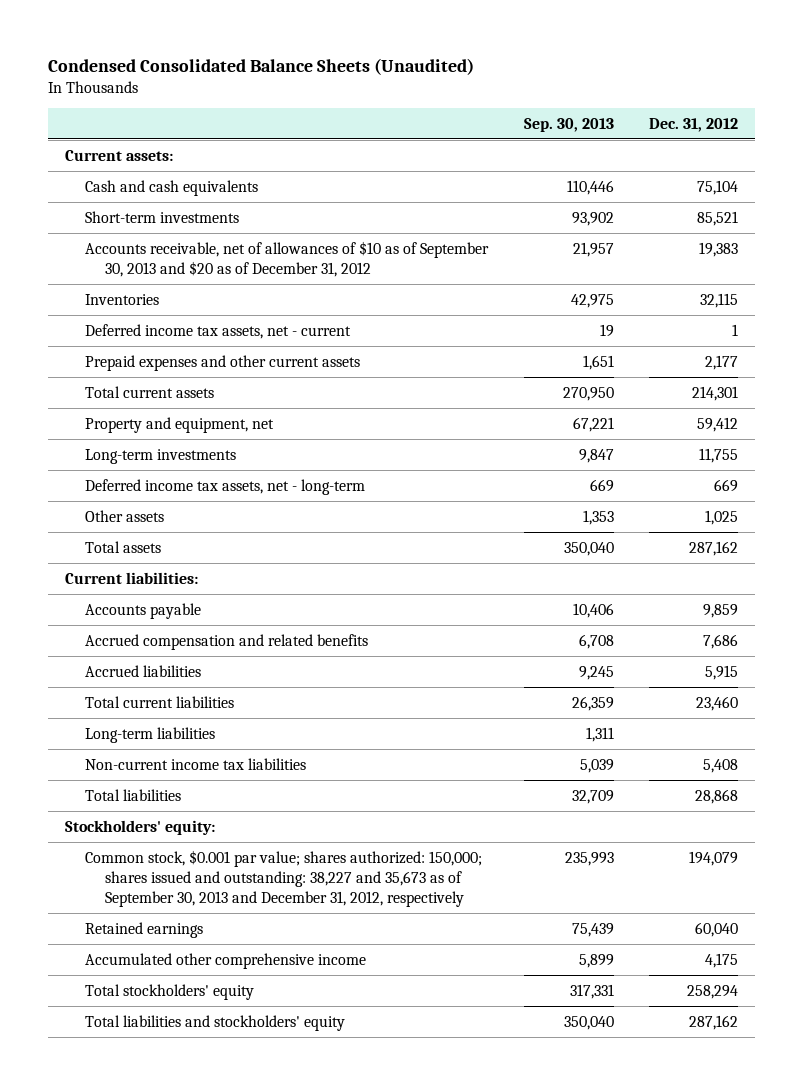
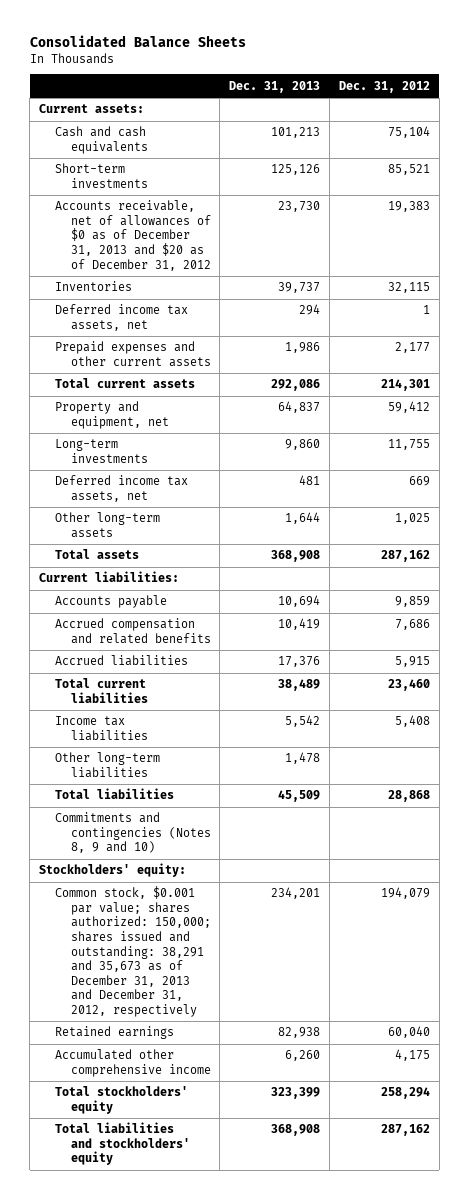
- Condensed Consolidated Balance Sheets (Unaudited)
+ Consolidated Balance Sheets
- | Sep. 30, 2013 | Dec. 31, 2012
+ | Dec. 31, 2013 | Dec. 31, 2012
- Accounts receivable, net of allowances of $10 as of September 30, 2013 and $20 as of December 31, 2012 | 21,957 | 19,383
+ Accounts receivable, net of allowances of $0 as of December 31, 2013 and $20 as of December 31, 2012 | 23,730 | 19,383
- Deferred income tax assets, net - current | 19 | 1
+ Deferred income tax assets, net | 294 | 1
- Deferred income tax assets, net - long-term | 669 | 669
- Other assets | 1,353 | 1,025
+ Deferred income tax assets, net | 481 | 669
+ Other long-term assets | 1,644 | 1,025
- Long-term liabilities | 1,311 |
- Non-current income tax liabilities | 5,039 | 5,408
+ Income tax liabilities | 5,542 | 5,408
+ Other long-term liabilities | 1,478 |
+ Commitments and contingencies (Notes 8, 9 and 10)
- Common stock, $0.001 par value; shares authorized: 150,000; shares issued and outstanding: 38,227 and 35,673 as of September 30, 2013 and December 31, 2012, respectively | 235,993 | 194,079
+ Common stock, $0.001 par value; shares authorized: 150,000; shares issued and outstanding: 38,291 and 35,673 as of December 31, 2013 and December 31, 2012, respectively | 234,201 | 194,079

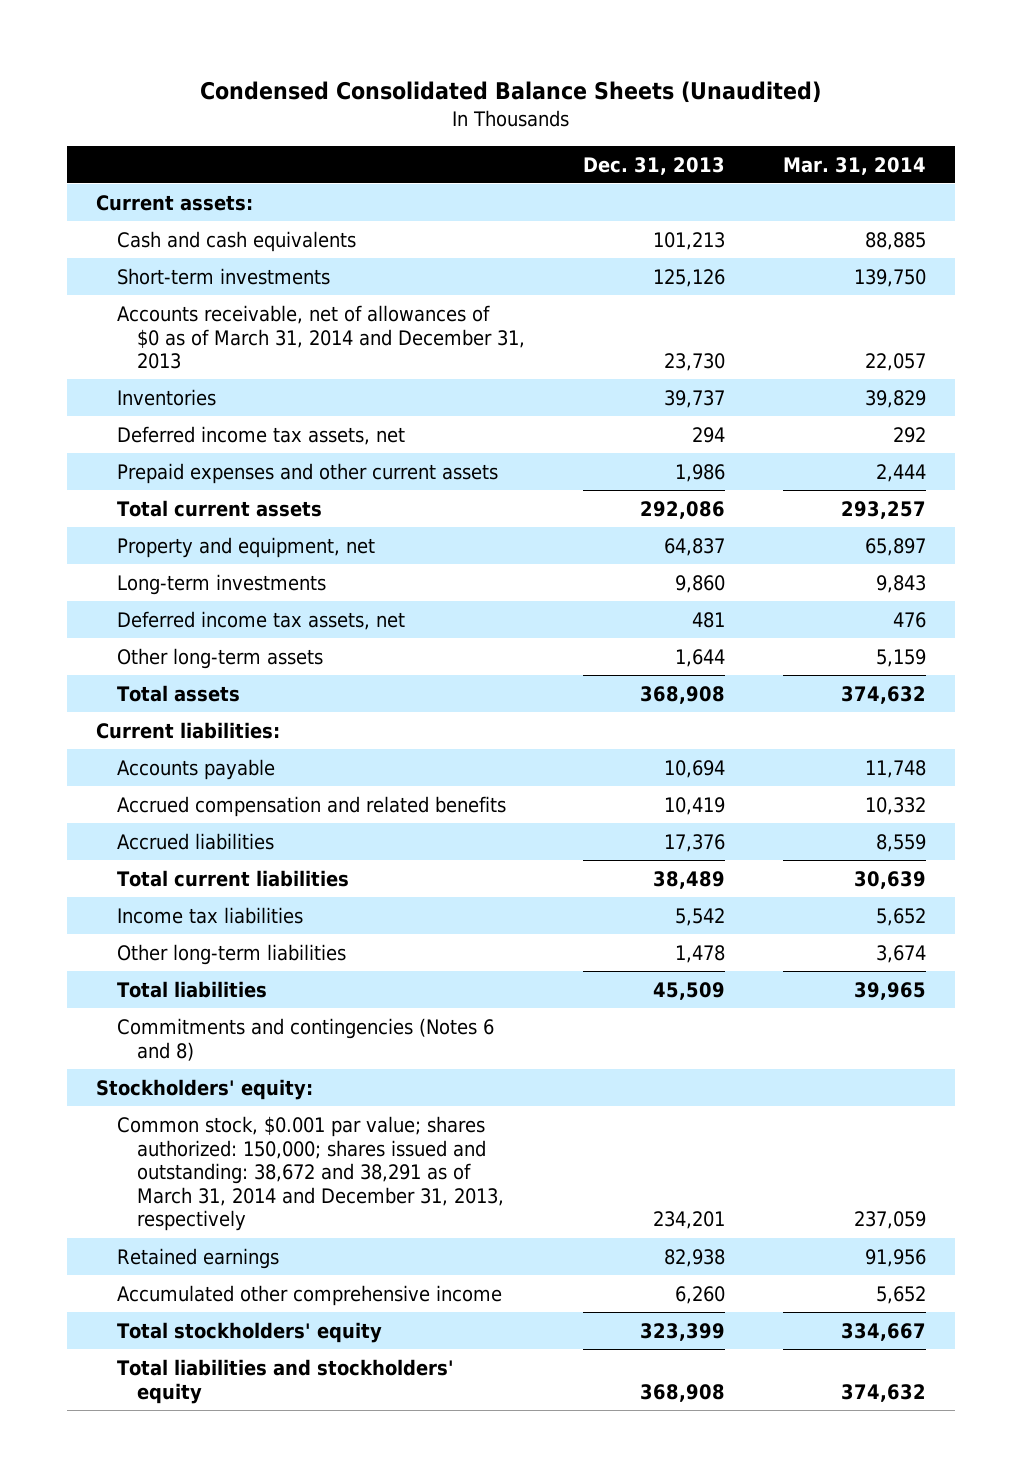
- Consolidated Balance Sheets
+ Condensed Consolidated Balance Sheets (Unaudited)
- | Dec. 31, 2013 | Dec. 31, 2012
+ | Dec. 31, 2013 | Mar. 31, 2014
- Accounts receivable, net of allowances of $0 as of December 31, 2013 and $20 as of December 31, 2012 | 23,730 | 19,383
+ Accounts receivable, net of allowances of $0 as of March 31, 2014 and December 31, 2013 | 23,730 | 22,057
- Commitments and contingencies (Notes 8, 9 and 10)
+ Commitments and contingencies (Notes 6 and 8)
- Common stock, $0.001 par value; shares authorized: 150,000; shares issued and outstanding: 38,291 and 35,673 as of December 31, 2013 and December 31, 2012, respectively | 234,201 | 194,079
+ Common stock, $0.001 par value; shares authorized: 150,000; shares issued and outstanding: 38,672 and 38,291 as of March 31, 2014 and December 31, 2013, respectively | 234,201 | 237,059

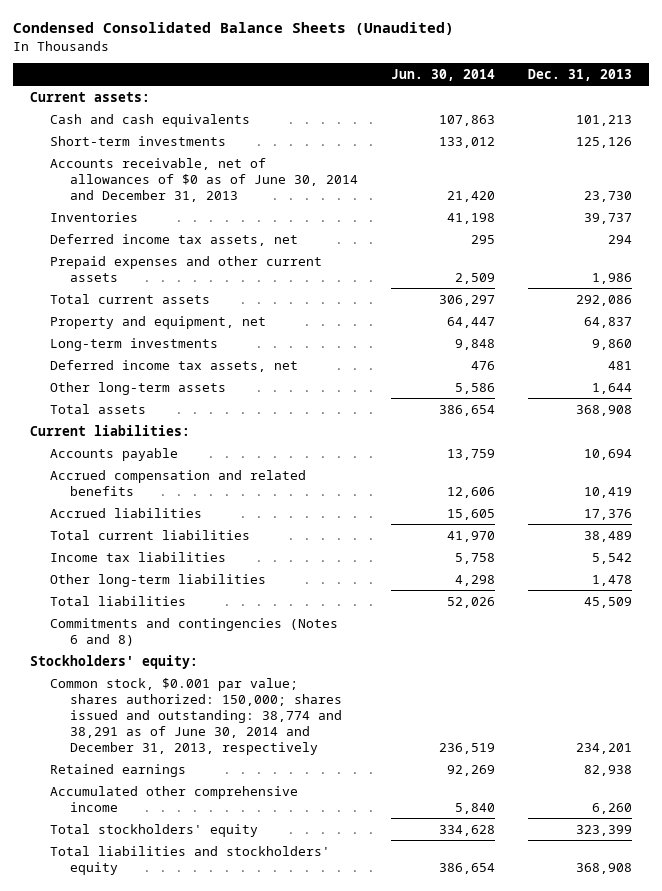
- | Dec. 31, 2013 | Mar. 31, 2014
+ | Jun. 30, 2014 | Dec. 31, 2013
- Accounts receivable, net of allowances of $0 as of March 31, 2014 and December 31, 2013 | 23,730 | 22,057
+ Accounts receivable, net of allowances of $0 as of June 30, 2014 and December 31, 2013 | 21,420 | 23,730
- Common stock, $0.001 par value; shares authorized: 150,000; shares issued and outstanding: 38,672 and 38,291 as of March 31, 2014 and December 31, 2013, respectively | 234,201 | 237,059
+ Common stock, $0.001 par value; shares authorized: 150,000; shares issued and outstanding: 38,774 and 38,291 as of June 30, 2014 and December 31, 2013, respectively | 236,519 | 234,201

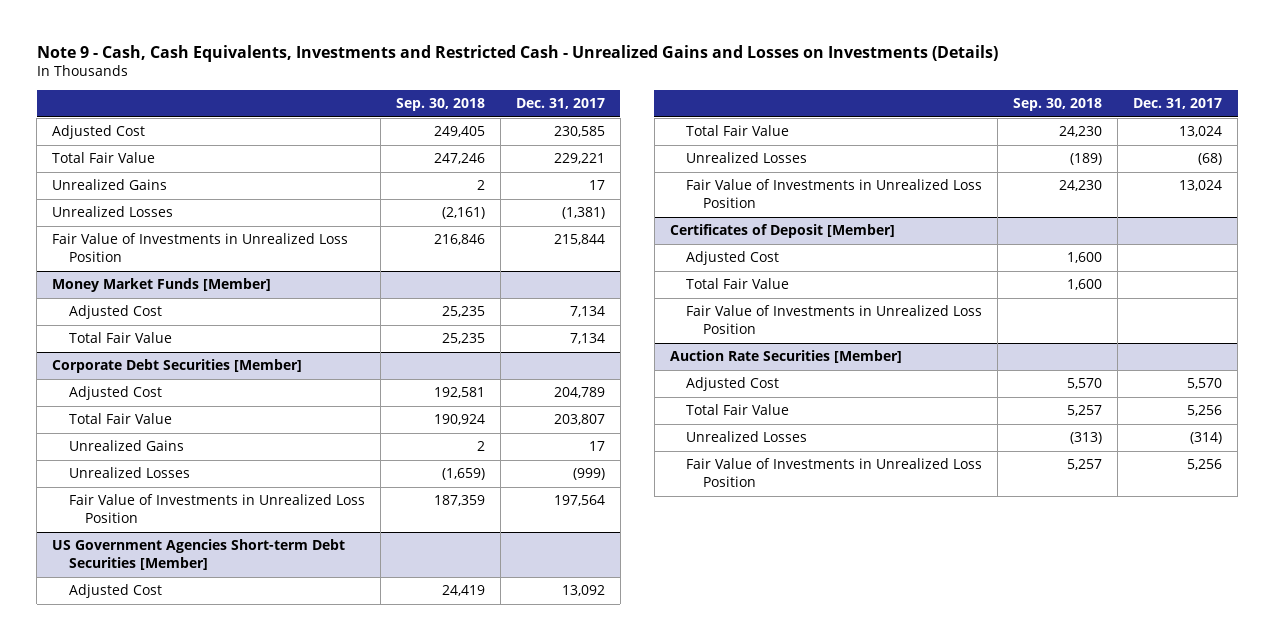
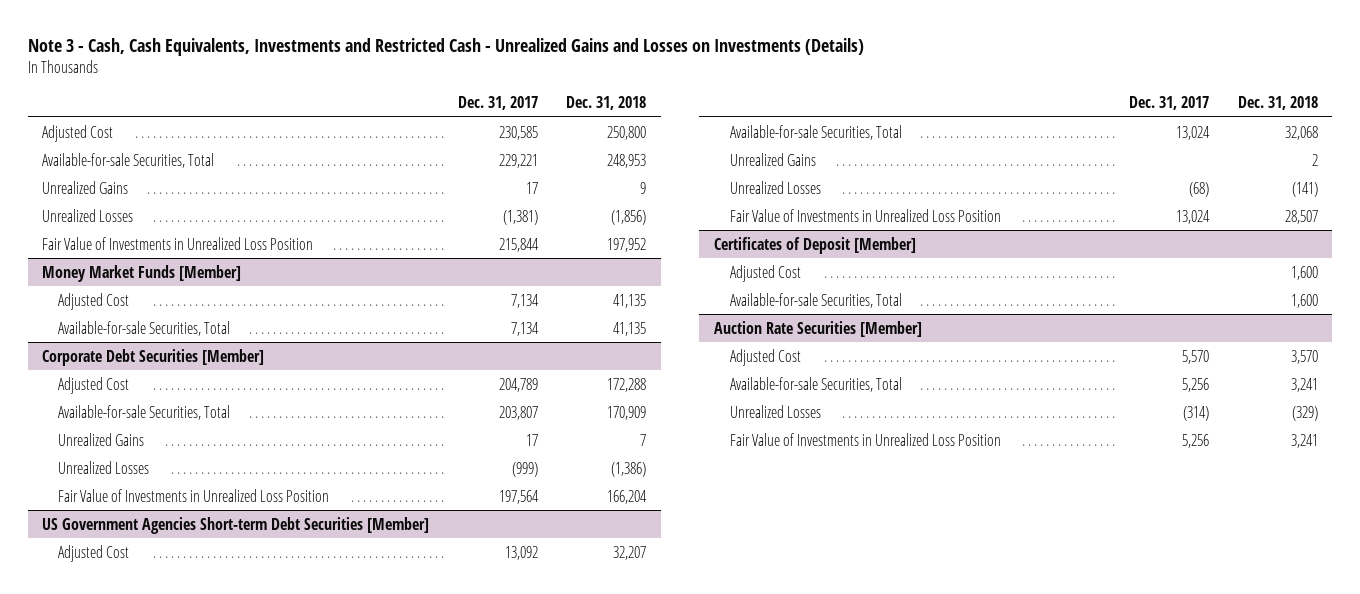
- Note 9 - Cash, Cash Equivalents, Investments and Restricted Cash - Unrealized Gains and Losses on Investments (Details)
+ Note 3 - Cash, Cash Equivalents, Investments and Restricted Cash - Unrealized Gains and Losses on Investments (Details)
- | Sep. 30, 2018 | Dec. 31, 2017
+ | Dec. 31, 2017 | Dec. 31, 2018
- Total Fair Value | 247,246 | 229,221
+ Available-for-sale Securities, Total | 229,221 | 248,953
@ Money Market Funds [Member]
- Total Fair Value | 25,235 | 7,134
+ Available-for-sale Securities, Total | 7,134 | 41,135
@ Corporate Debt Securities [Member]
- Total Fair Value | 190,924 | 203,807
+ Available-for-sale Securities, Total | 203,807 | 170,909
@ US Government Agencies Short-term Debt Securities [Member]
- Total Fair Value | 24,230 | 13,024
+ Available-for-sale Securities, Total | 13,024 | 32,068
+ Unrealized Gains | | 2
@ Certificates of Deposit [Member]
- Total Fair Value | 1,600 |
- Fair Value of Investments in Unrealized Loss Position
+ Available-for-sale Securities, Total | | 1,600
@ Auction Rate Securities [Member]
- Total Fair Value | 5,257 | 5,256
+ Available-for-sale Securities, Total | 5,256 | 3,241

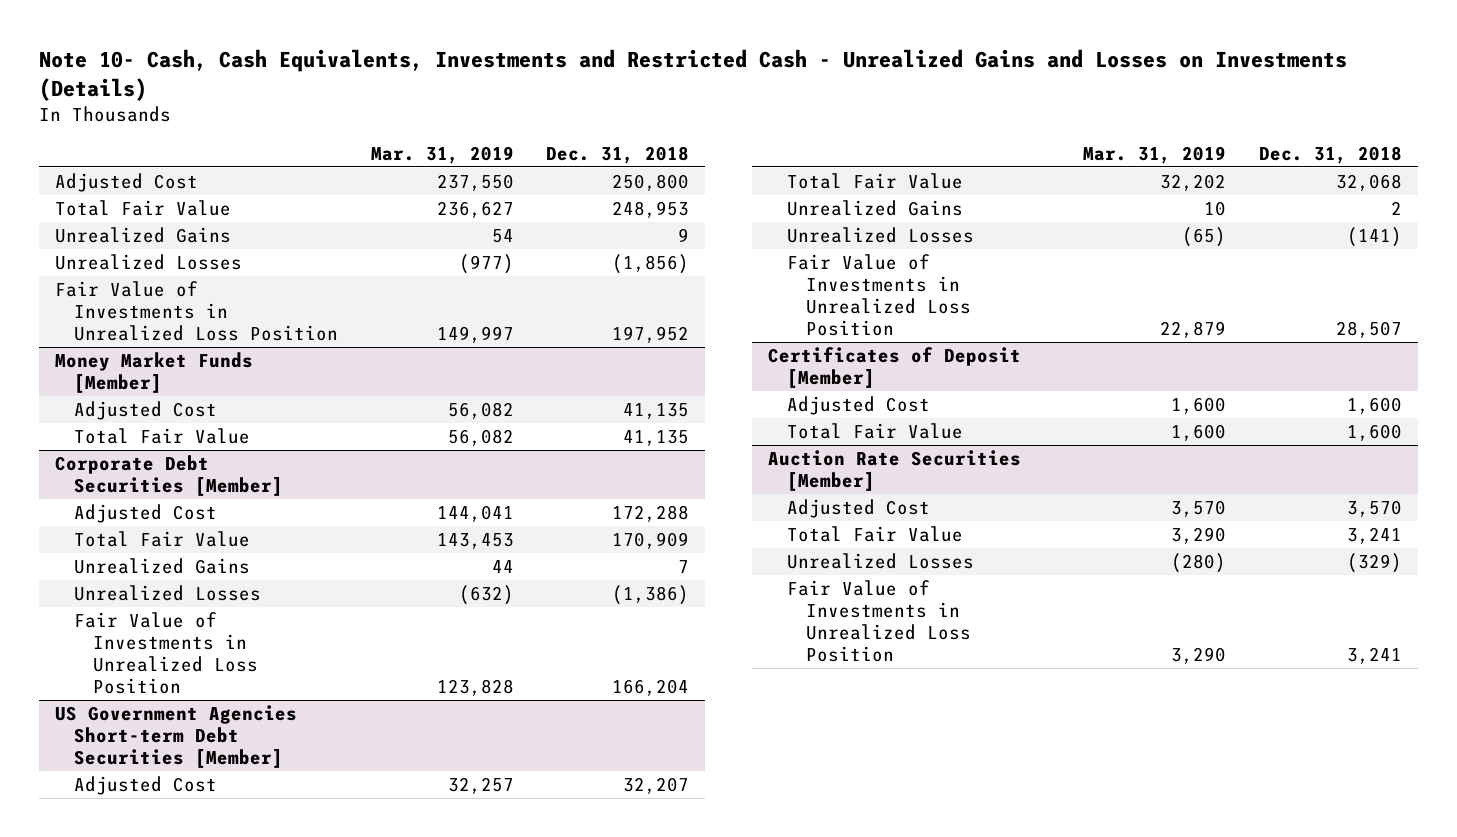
- Note 3 - Cash, Cash Equivalents, Investments and Restricted Cash - Unrealized Gains and Losses on Investments (Details)
+ Note 10- Cash, Cash Equivalents, Investments and Restricted Cash - Unrealized Gains and Losses on Investments (Details)
- | Dec. 31, 2017 | Dec. 31, 2018
+ | Mar. 31, 2019 | Dec. 31, 2018
- Available-for-sale Securities, Total | 229,221 | 248,953
+ Total Fair Value | 236,627 | 248,953
@ Money Market Funds [Member]
- Available-for-sale Securities, Total | 7,134 | 41,135
+ Total Fair Value | 56,082 | 41,135
@ Corporate Debt Securities [Member]
- Available-for-sale Securities, Total | 203,807 | 170,909
+ Total Fair Value | 143,453 | 170,909
@ US Government Agencies Short-term Debt Securities [Member]
- Available-for-sale Securities, Total | 13,024 | 32,068
+ Total Fair Value | 32,202 | 32,068
@ Certificates of Deposit [Member]
- Available-for-sale Securities, Total | | 1,600
+ Total Fair Value | 1,600 | 1,600
@ Auction Rate Securities [Member]
- Available-for-sale Securities, Total | 5,256 | 3,241
+ Total Fair Value | 3,290 | 3,241

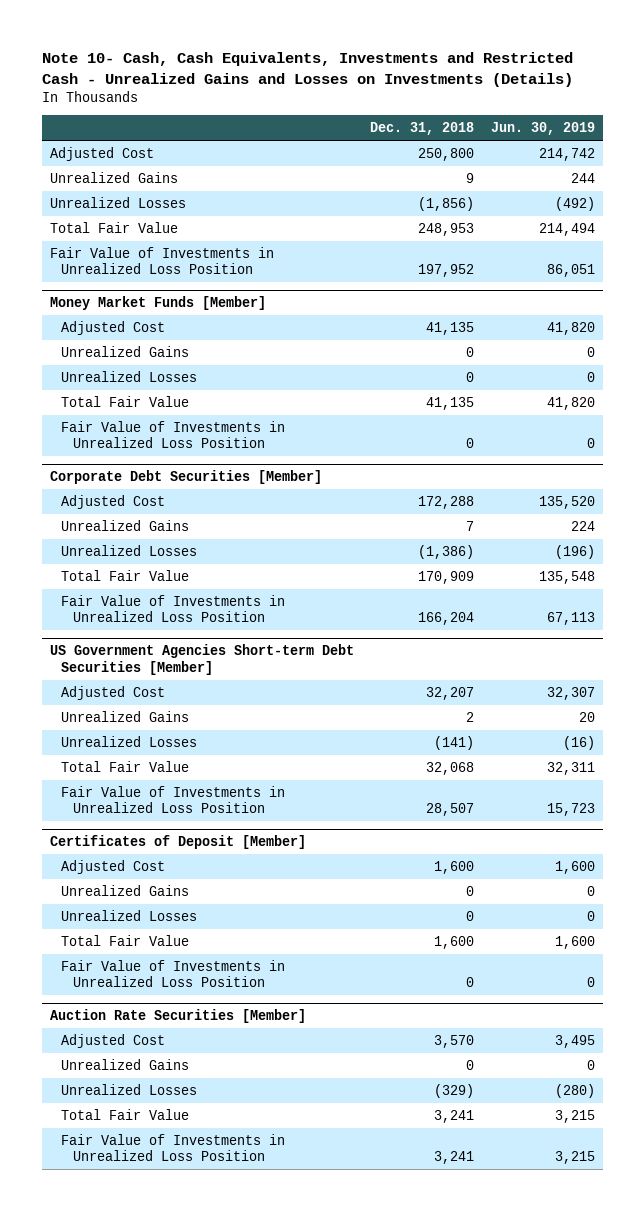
- | Mar. 31, 2019 | Dec. 31, 2018
+ | Dec. 31, 2018 | Jun. 30, 2019
moved down: Total Fair Value | 248,953 | 214,494
@ Money Market Funds [Member]
+ Unrealized Gains | 0 | 0
+ Unrealized Losses | 0 | 0
+ Fair Value of Investments in Unrealized Loss Position | 0 | 0
@ Corporate Debt Securities [Member]
moved down: Total Fair Value | 170,909 | 135,548
@ US Government Agencies Short-term Debt Securities [Member]
moved down: Total Fair Value | 32,068 | 32,311
@ Certificates of Deposit [Member]
+ Unrealized Gains | 0 | 0
+ Unrealized Losses | 0 | 0
+ Fair Value of Investments in Unrealized Loss Position | 0 | 0
@ Auction Rate Securities [Member]
+ Unrealized Gains | 0 | 0
moved down: Total Fair Value | 3,241 | 3,215

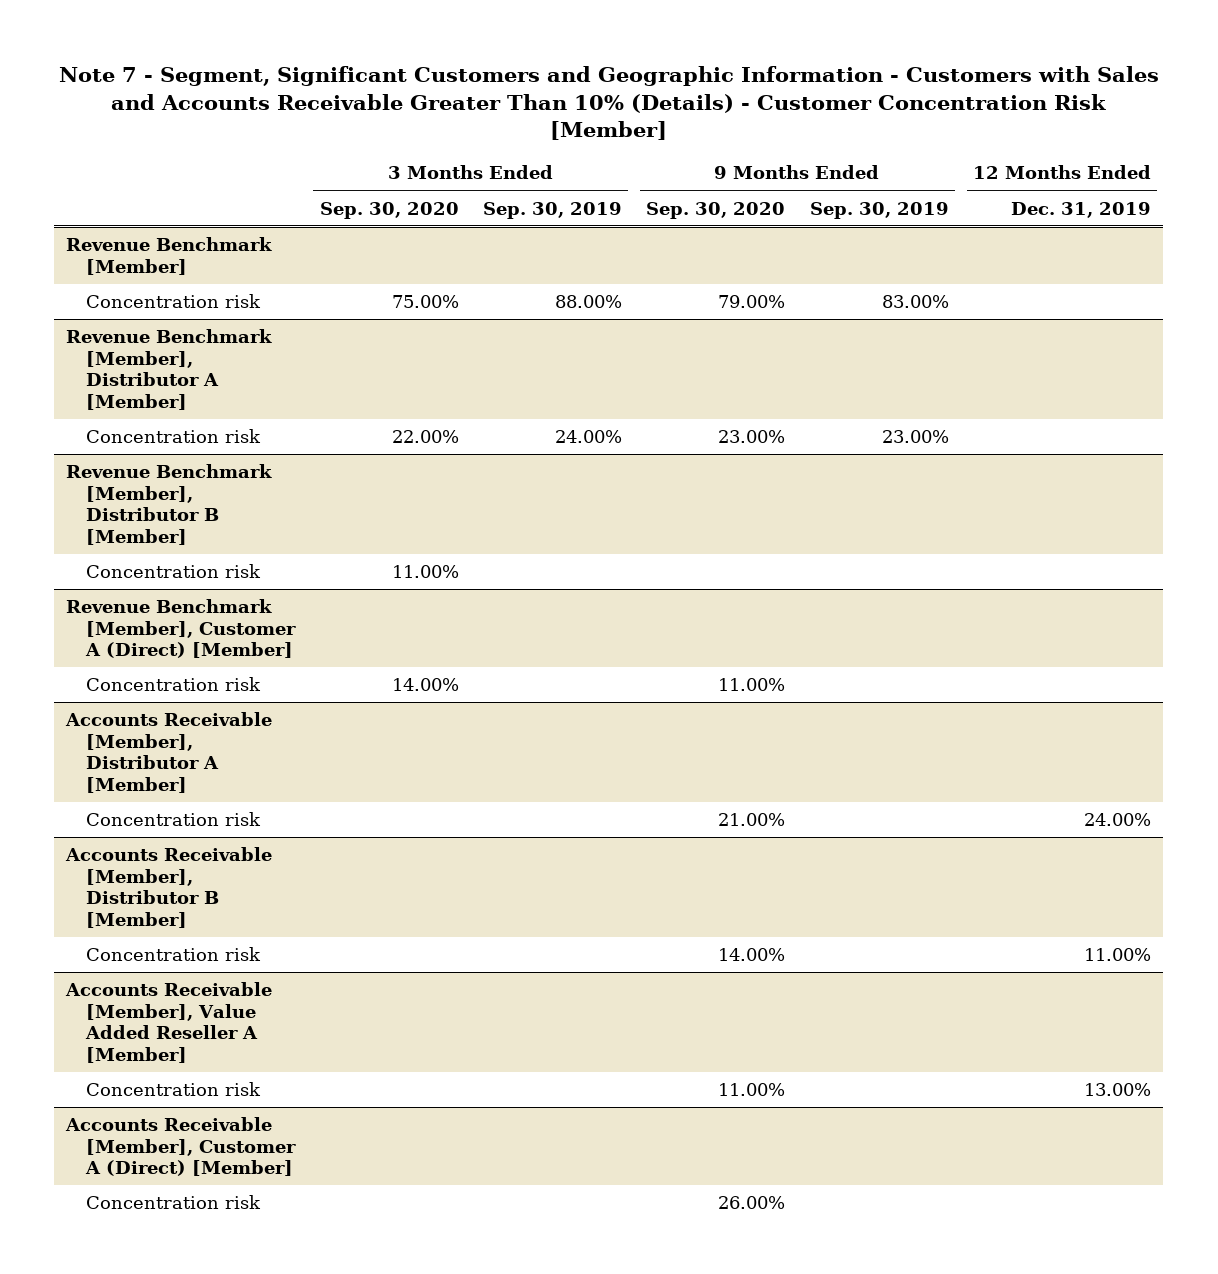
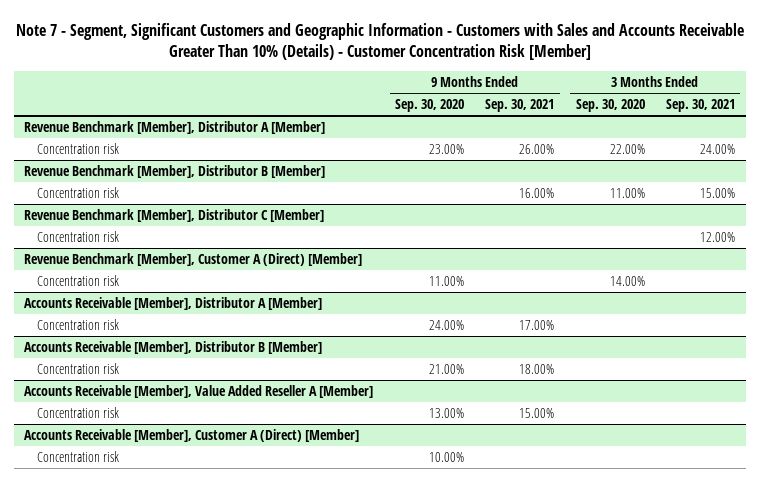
- | 3 Months Ended Sep. 30, 2020 | 3 Months Ended Sep. 30, 2019 | 9 Months Ended Sep. 30, 2020 | 9 Months Ended Sep. 30, 2019 | 12 Months Ended Dec. 31, 2019
+ | 9 Months Ended Sep. 30, 2020 | 9 Months Ended Sep. 30, 2021 | 3 Months Ended Sep. 30, 2020 | 3 Months Ended Sep. 30, 2021
- Revenue Benchmark [Member]
- Concentration risk | 75.00% | 88.00% | 79.00% | 83.00% |
+ Revenue Benchmark [Member], Distributor C [Member]
+ Concentration risk | | | | 12.00%
@ Accounts Receivable [Member], Distributor A [Member]
- Concentration risk | | | 21.00% | | 24.00%
+ Concentration risk | 24.00% | 17.00% | |
@ Accounts Receivable [Member], Distributor B [Member]
- Concentration risk | | | 14.00% | | 11.00%
+ Concentration risk | 21.00% | 18.00% | |
@ Accounts Receivable [Member], Value Added Reseller A [Member]
- Concentration risk | | | 11.00% | | 13.00%
+ Concentration risk | 13.00% | 15.00% | |
@ Accounts Receivable [Member], Customer A (Direct) [Member]
- Concentration risk | | | 26.00% | |
+ Concentration risk | 10.00% | | |

